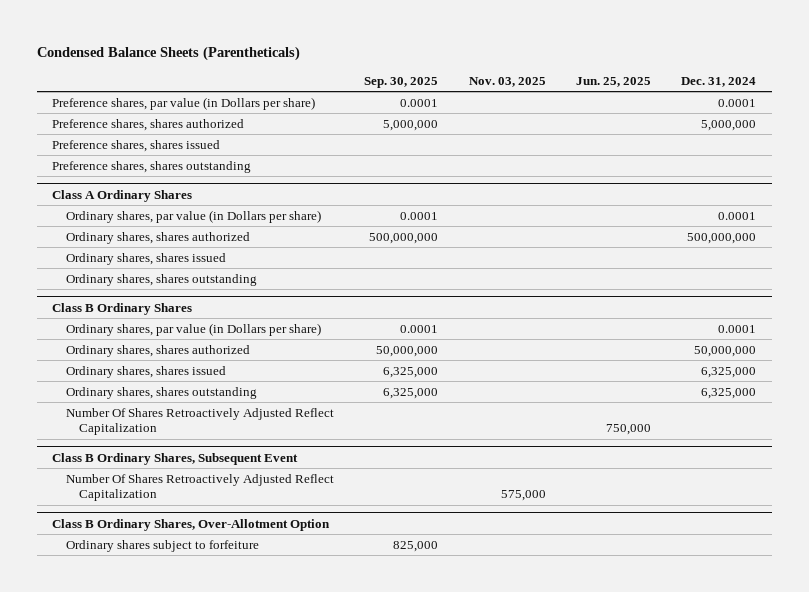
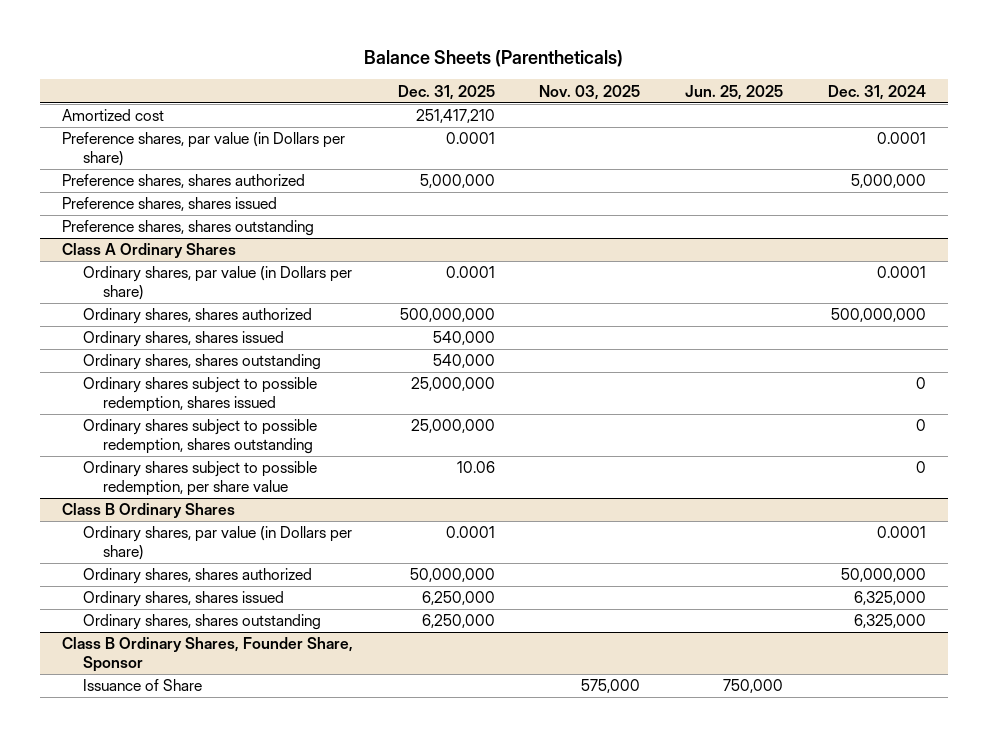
- Condensed Balance Sheets (Parentheticals)
+ Balance Sheets (Parentheticals)
- | Sep. 30, 2025 | Nov. 03, 2025 | Jun. 25, 2025 | Dec. 31, 2024
+ | Dec. 31, 2025 | Nov. 03, 2025 | Jun. 25, 2025 | Dec. 31, 2024
+ Amortized cost | 251,417,210 | | |
@ Class A Ordinary Shares
+ Ordinary shares subject to possible redemption, shares issued | 25,000,000 | | | 0
+ Ordinary shares subject to possible redemption, shares outstanding | 25,000,000 | | | 0
+ Ordinary shares subject to possible redemption, per share value | 10.06 | | | 0
@ Class B Ordinary Shares
- Number Of Shares Retroactively Adjusted Reflect Capitalization | | | 750,000 |
- Class B Ordinary Shares, Subsequent Event
- Number Of Shares Retroactively Adjusted Reflect Capitalization | | 575,000 | |
- Class B Ordinary Shares, Over-Allotment Option
- Ordinary shares subject to forfeiture | 825,000 | | |
+ Class B Ordinary Shares, Founder Share, Sponsor
+ Issuance of Share | | 575,000 | 750,000 |

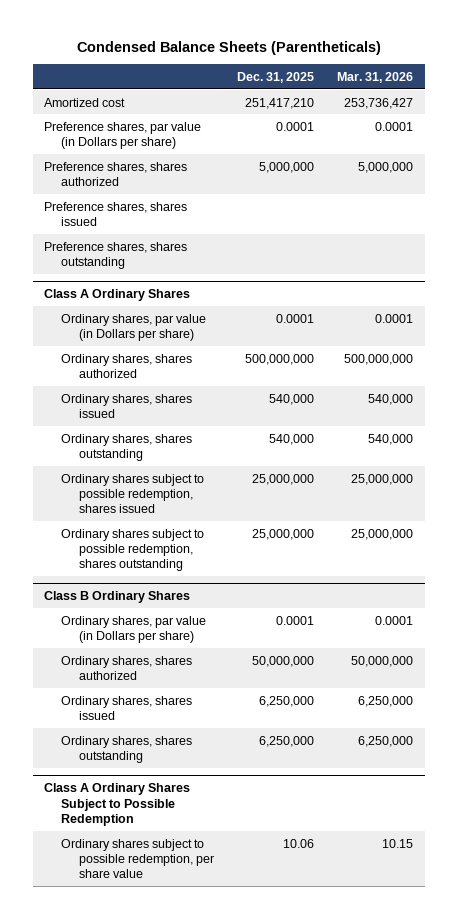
- Balance Sheets (Parentheticals)
+ Condensed Balance Sheets (Parentheticals)
- | Dec. 31, 2025 | Nov. 03, 2025 | Jun. 25, 2025 | Dec. 31, 2024
+ | Dec. 31, 2025 | Mar. 31, 2026
@ Class A Ordinary Shares
- Ordinary shares subject to possible redemption, per share value | 10.06 | | | 0
- Class B Ordinary Shares, Founder Share, Sponsor
- Issuance of Share | | 575,000 | 750,000 |
+ Class A Ordinary Shares Subject to Possible Redemption
+ Ordinary shares subject to possible redemption, per share value | 10.06 | 10.15

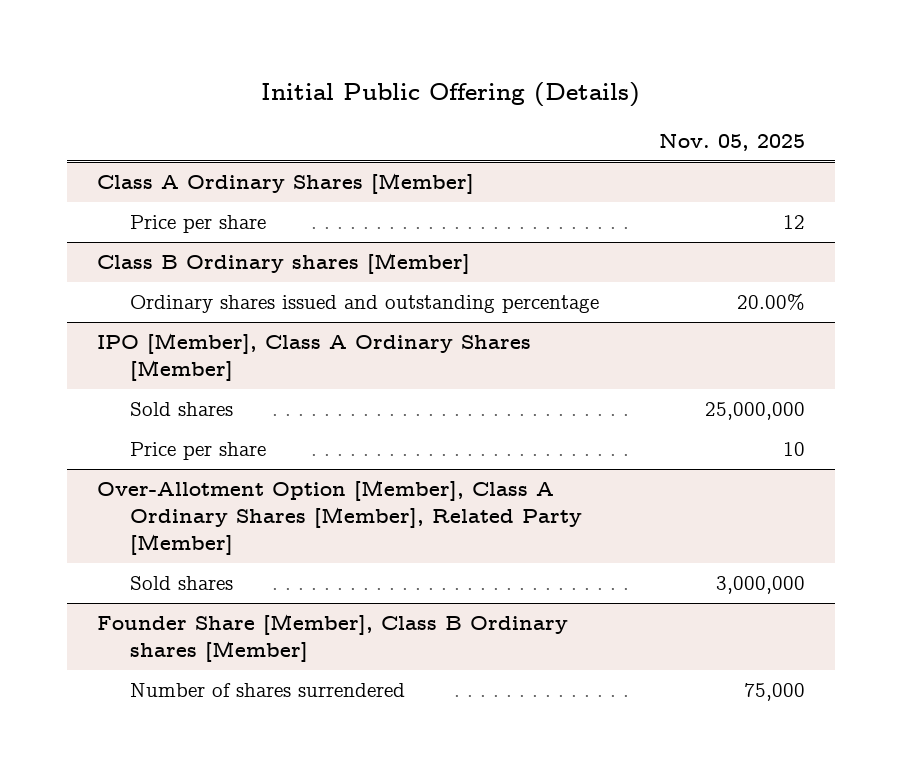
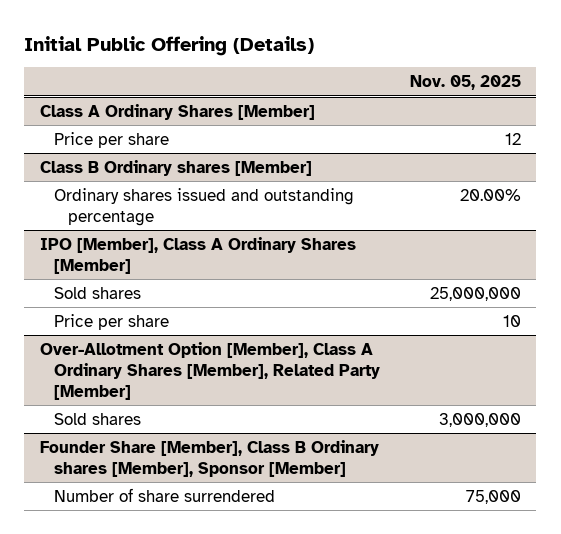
- Founder Share [Member], Class B Ordinary shares [Member]
- Number of shares surrendered | 75,000
+ Founder Share [Member], Class B Ordinary shares [Member], Sponsor [Member]
+ Number of share surrendered | 75,000

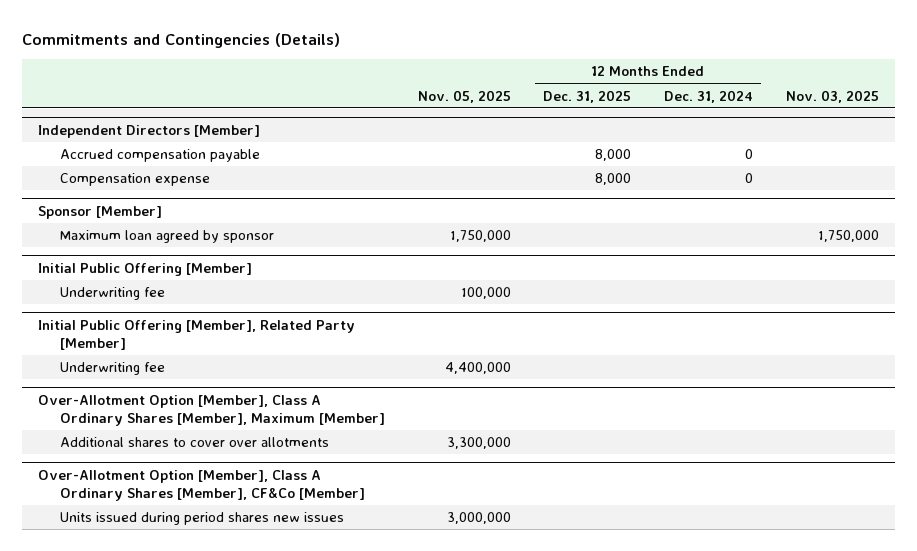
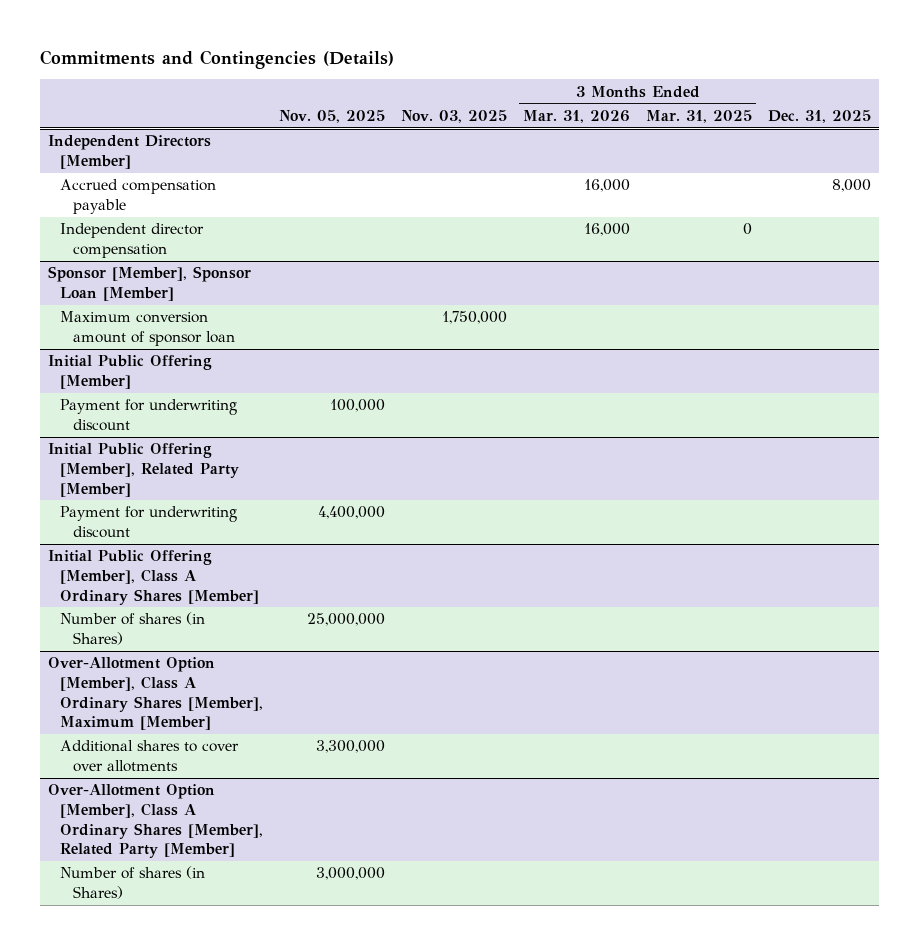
- | Nov. 05, 2025 | 12 Months Ended Dec. 31, 2025 | 12 Months Ended Dec. 31, 2024 | Nov. 03, 2025
+ | Nov. 05, 2025 | Nov. 03, 2025 | 3 Months Ended Mar. 31, 2026 | 3 Months Ended Mar. 31, 2025 | Dec. 31, 2025
@ Independent Directors [Member]
- Compensation expense | | 8,000 | 0 |
- Sponsor [Member]
- Maximum loan agreed by sponsor | 1,750,000 | | | 1,750,000
@ Independent Directors [Member]
+ Independent director compensation | | | 16,000 | 0 |
+ Sponsor [Member], Sponsor Loan [Member]
+ Maximum conversion amount of sponsor loan | | 1,750,000 | | |
@ Initial Public Offering [Member]
- Underwriting fee | 100,000 | | |
+ Payment for underwriting discount | 100,000 | | | |
@ Initial Public Offering [Member], Related Party [Member]
- Underwriting fee | 4,400,000 | | |
+ Payment for underwriting discount | 4,400,000 | | | |
+ Initial Public Offering [Member], Class A Ordinary Shares [Member]
+ Number of shares (in Shares) | 25,000,000 | | | |
- Over-Allotment Option [Member], Class A Ordinary Shares [Member], CF&Co [Member]
- Units issued during period shares new issues | 3,000,000 | | |
+ Over-Allotment Option [Member], Class A Ordinary Shares [Member], Related Party [Member]
+ Number of shares (in Shares) | 3,000,000 | | | |

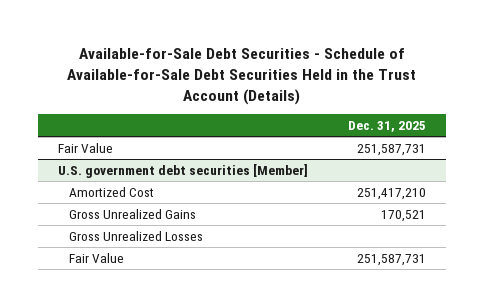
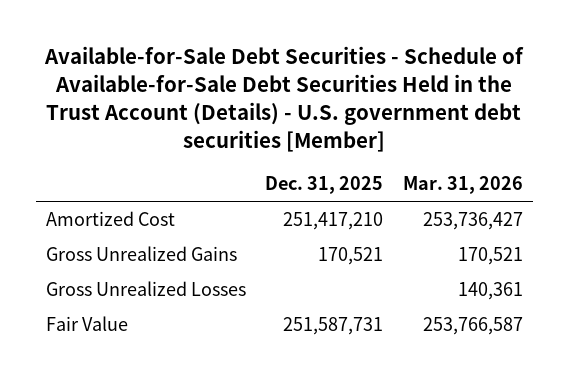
- Available-for-Sale Debt Securities - Schedule of Available-for-Sale Debt Securities Held in the Trust Account (Details)
+ Available-for-Sale Debt Securities - Schedule of Available-for-Sale Debt Securities Held in the Trust Account (Details) - U.S. government debt securities [Member]
- | Dec. 31, 2025
+ | Dec. 31, 2025 | Mar. 31, 2026
- Fair Value | 251,587,731
- U.S. government debt securities [Member]

